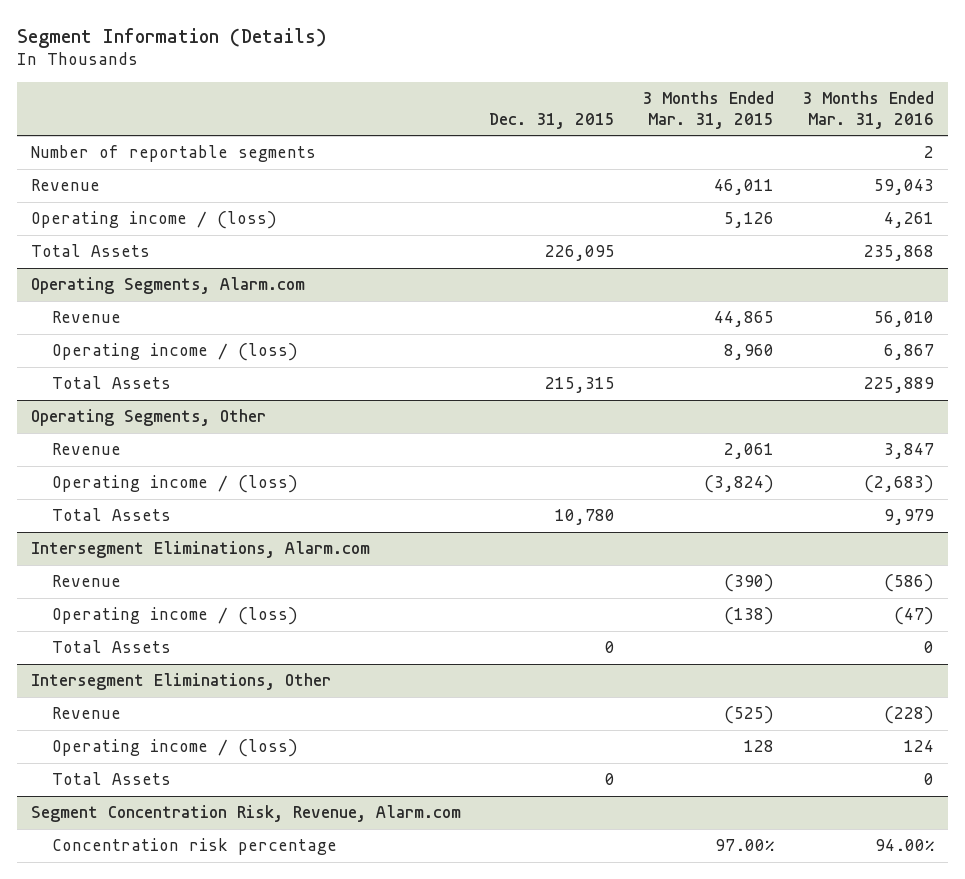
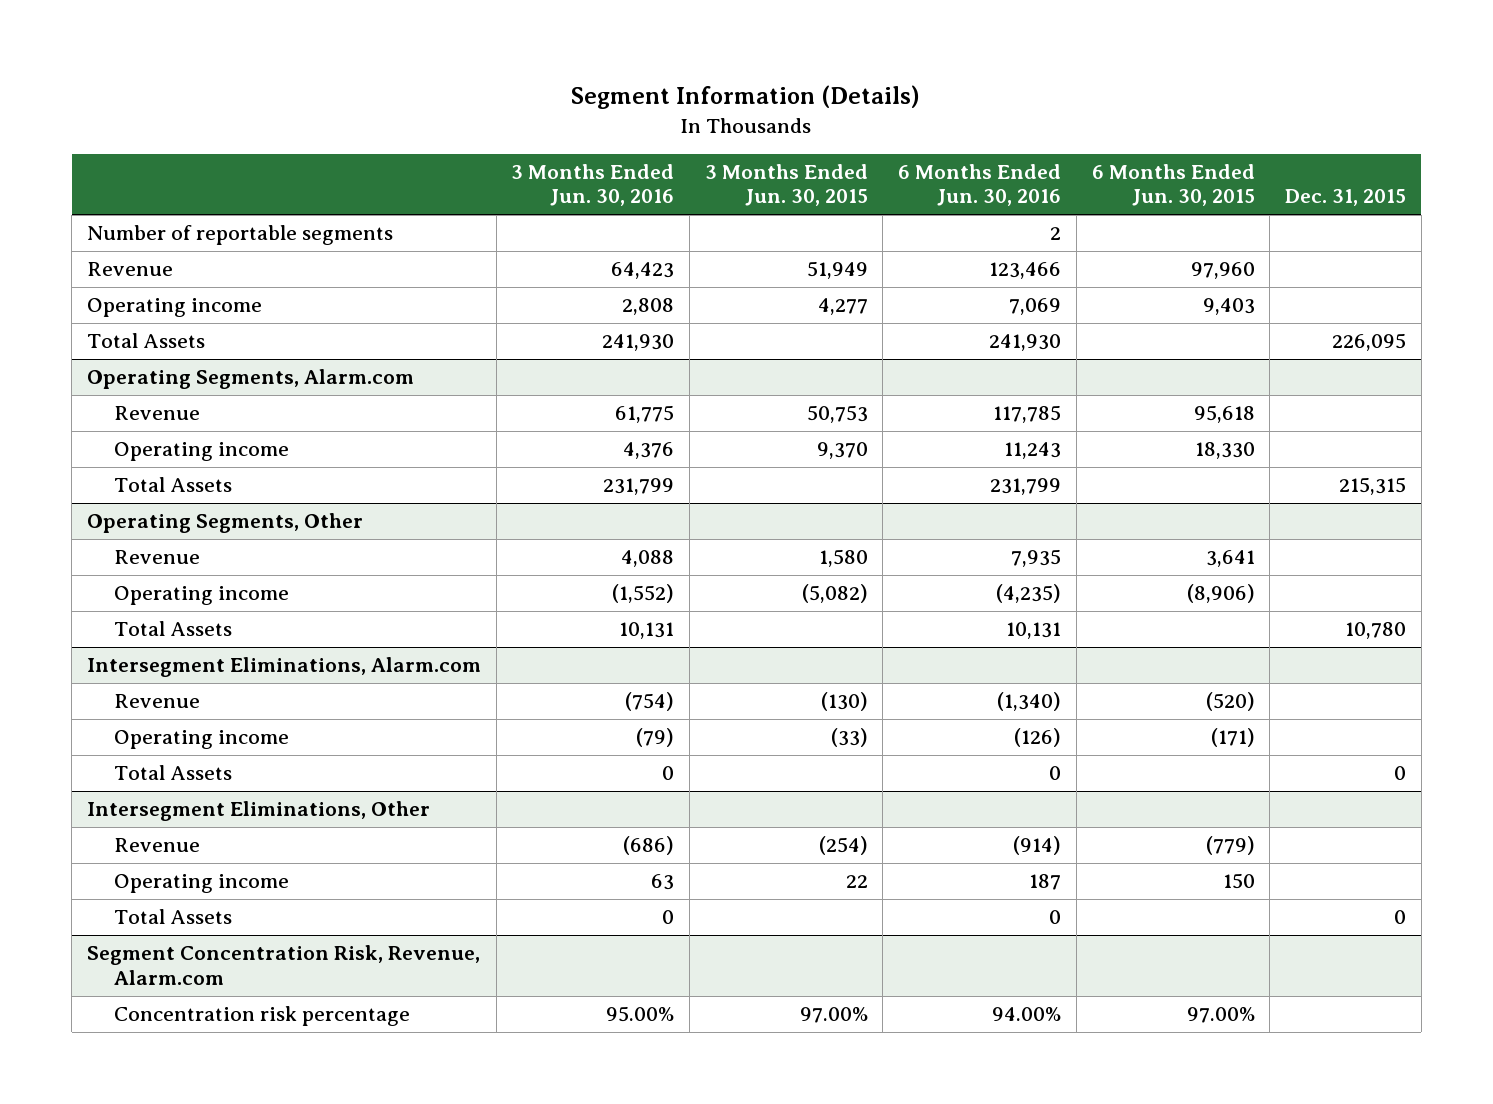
- | Dec. 31, 2015 | 3 Months Ended Mar. 31, 2015 | 3 Months Ended Mar. 31, 2016
+ | 3 Months Ended Jun. 30, 2016 | 3 Months Ended Jun. 30, 2015 | 6 Months Ended Jun. 30, 2016 | 6 Months Ended Jun. 30, 2015 | Dec. 31, 2015
- Operating income / (loss) | | 5,126 | 4,261
+ Operating income | 2,808 | 4,277 | 7,069 | 9,403 |
@ Operating Segments, Alarm.com
- Operating income / (loss) | | 8,960 | 6,867
+ Operating income | 4,376 | 9,370 | 11,243 | 18,330 |
@ Operating Segments, Other
- Operating income / (loss) | | (3,824) | (2,683)
+ Operating income | (1,552) | (5,082) | (4,235) | (8,906) |
@ Intersegment Eliminations, Alarm.com
- Operating income / (loss) | | (138) | (47)
+ Operating income | (79) | (33) | (126) | (171) |
@ Intersegment Eliminations, Other
- Operating income / (loss) | | 128 | 124
+ Operating income | 63 | 22 | 187 | 150 |

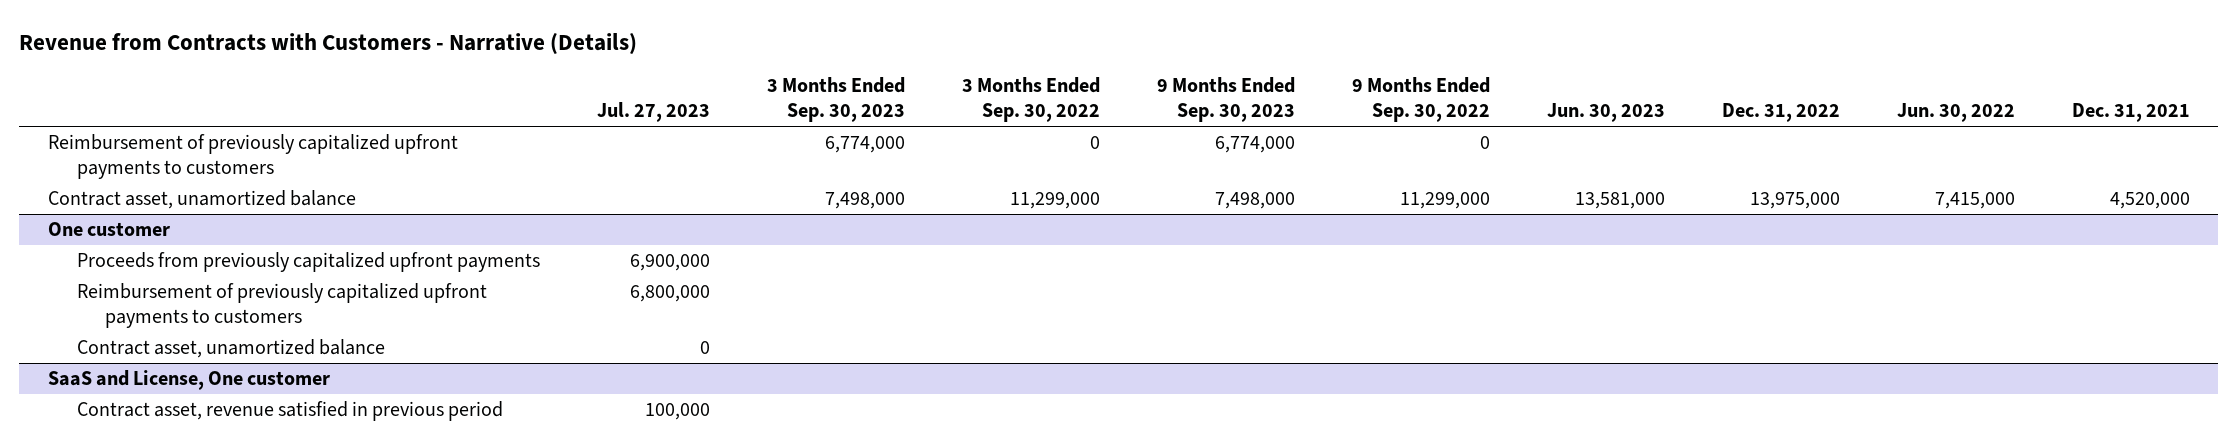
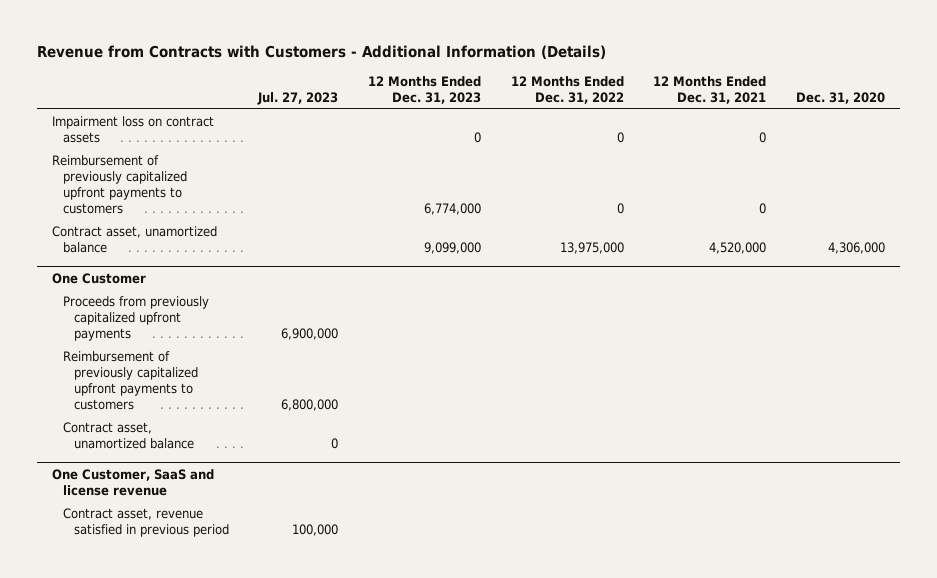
- Revenue from Contracts with Customers - Narrative (Details)
+ Revenue from Contracts with Customers - Additional Information (Details)
- | Jul. 27, 2023 | 3 Months Ended Sep. 30, 2023 | 3 Months Ended Sep. 30, 2022 | 9 Months Ended Sep. 30, 2023 | 9 Months Ended Sep. 30, 2022 | Jun. 30, 2023 | Dec. 31, 2022 | Jun. 30, 2022 | Dec. 31, 2021
+ | Jul. 27, 2023 | 12 Months Ended Dec. 31, 2023 | 12 Months Ended Dec. 31, 2022 | 12 Months Ended Dec. 31, 2021 | Dec. 31, 2020
+ Impairment loss on contract assets | | 0 | 0 | 0 |
- One customer
+ One Customer
- SaaS and License, One customer
+ One Customer, SaaS and license revenue

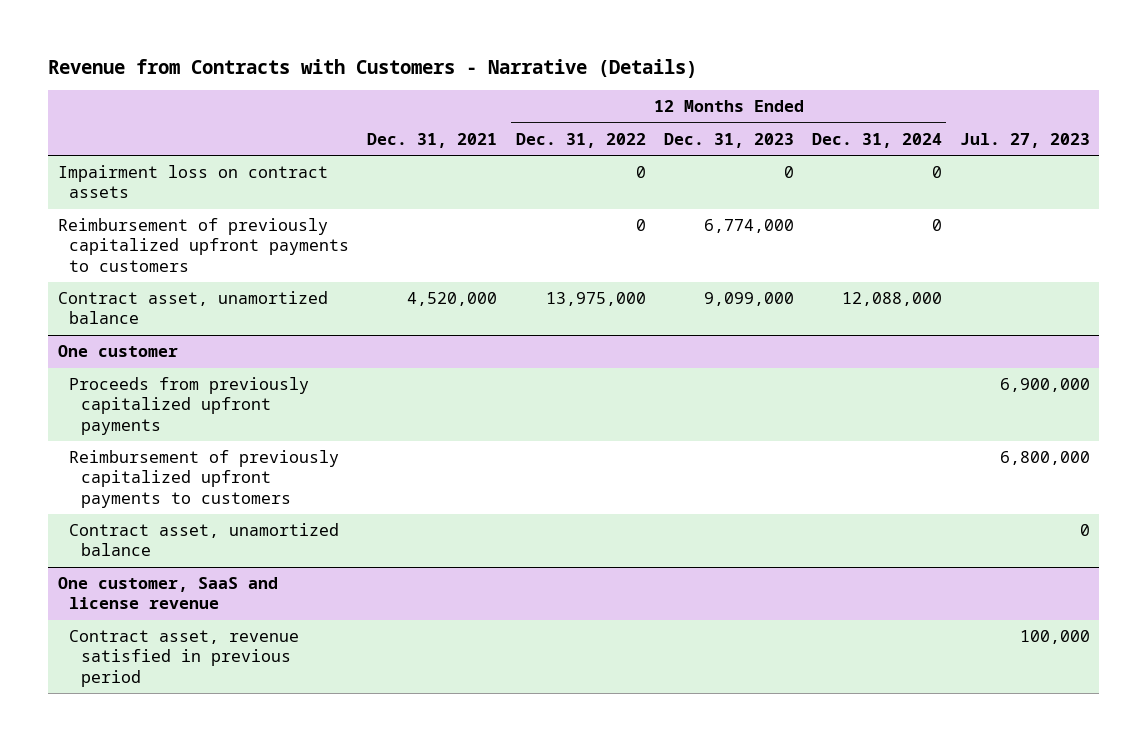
- Revenue from Contracts with Customers - Additional Information (Details)
+ Revenue from Contracts with Customers - Narrative (Details)
- | Jul. 27, 2023 | 12 Months Ended Dec. 31, 2023 | 12 Months Ended Dec. 31, 2022 | 12 Months Ended Dec. 31, 2021 | Dec. 31, 2020
+ | Dec. 31, 2021 | 12 Months Ended Dec. 31, 2022 | 12 Months Ended Dec. 31, 2023 | 12 Months Ended Dec. 31, 2024 | Jul. 27, 2023
- One Customer
+ One customer
- One Customer, SaaS and license revenue
+ One customer, SaaS and license revenue

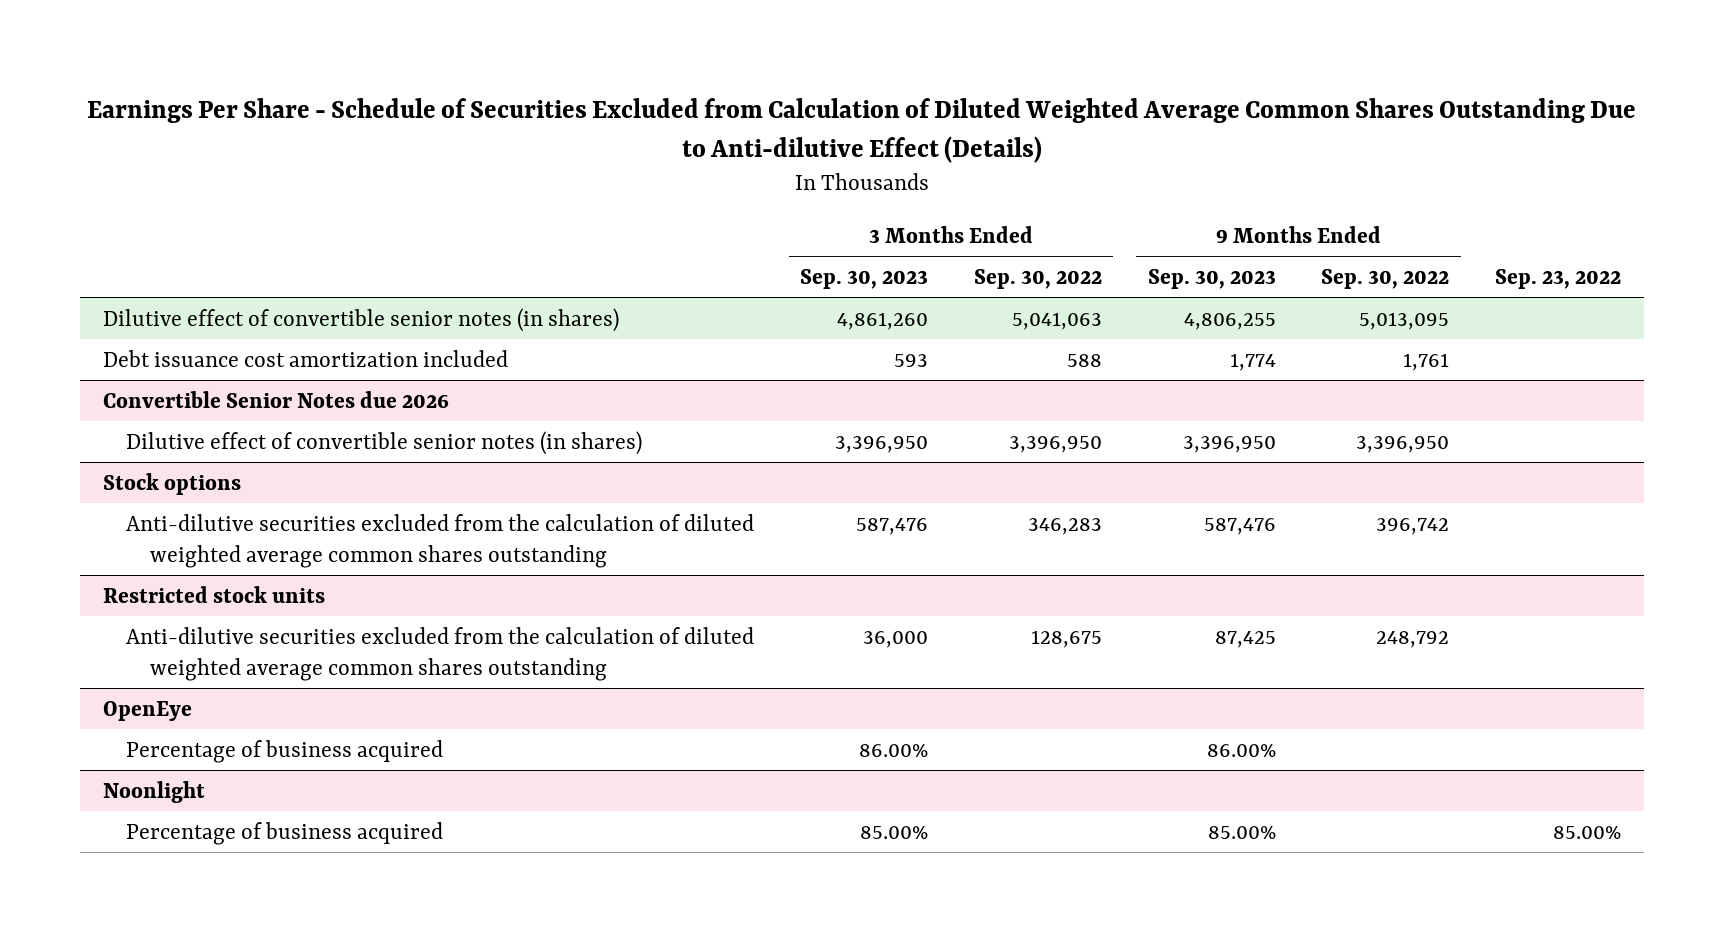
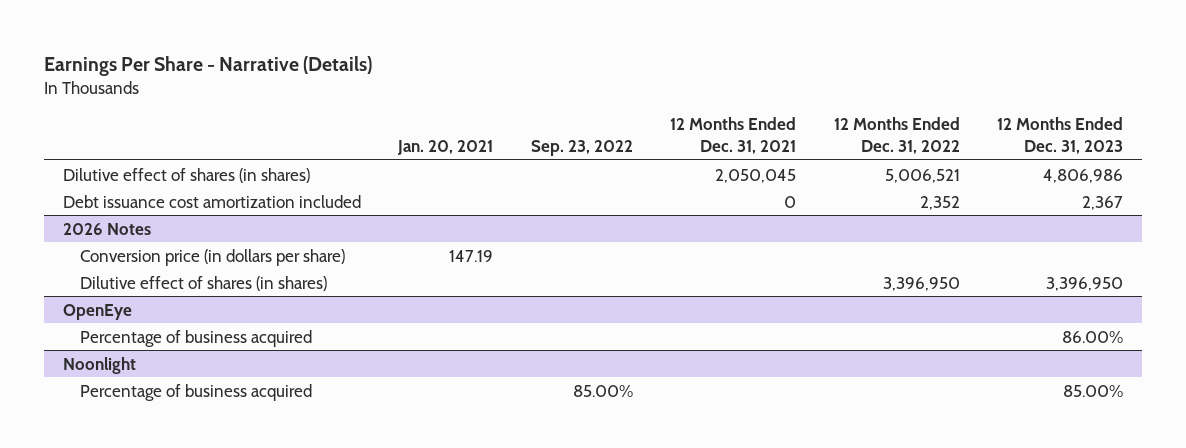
- Earnings Per Share - Schedule of Securities Excluded from Calculation of Diluted Weighted Average Common Shares Outstanding Due to Anti-dilutive Effect (Details)
+ Earnings Per Share - Narrative (Details)
- | 3 Months Ended Sep. 30, 2023 | 3 Months Ended Sep. 30, 2022 | 9 Months Ended Sep. 30, 2023 | 9 Months Ended Sep. 30, 2022 | Sep. 23, 2022
+ | Jan. 20, 2021 | Sep. 23, 2022 | 12 Months Ended Dec. 31, 2021 | 12 Months Ended Dec. 31, 2022 | 12 Months Ended Dec. 31, 2023
- Dilutive effect of convertible senior notes (in shares) | 4,861,260 | 5,041,063 | 4,806,255 | 5,013,095 |
+ Dilutive effect of shares (in shares) | | | 2,050,045 | 5,006,521 | 4,806,986
- Convertible Senior Notes due 2026
- Dilutive effect of convertible senior notes (in shares) | 3,396,950 | 3,396,950 | 3,396,950 | 3,396,950 |
- Stock options
- Anti-dilutive securities excluded from the calculation of diluted weighted average common shares outstanding | 587,476 | 346,283 | 587,476 | 396,742 |
- Restricted stock units
- Anti-dilutive securities excluded from the calculation of diluted weighted average common shares outstanding | 36,000 | 128,675 | 87,425 | 248,792 |
+ 2026 Notes
+ Conversion price (in dollars per share) | 147.19 | | | |
+ Dilutive effect of shares (in shares) | | | | 3,396,950 | 3,396,950

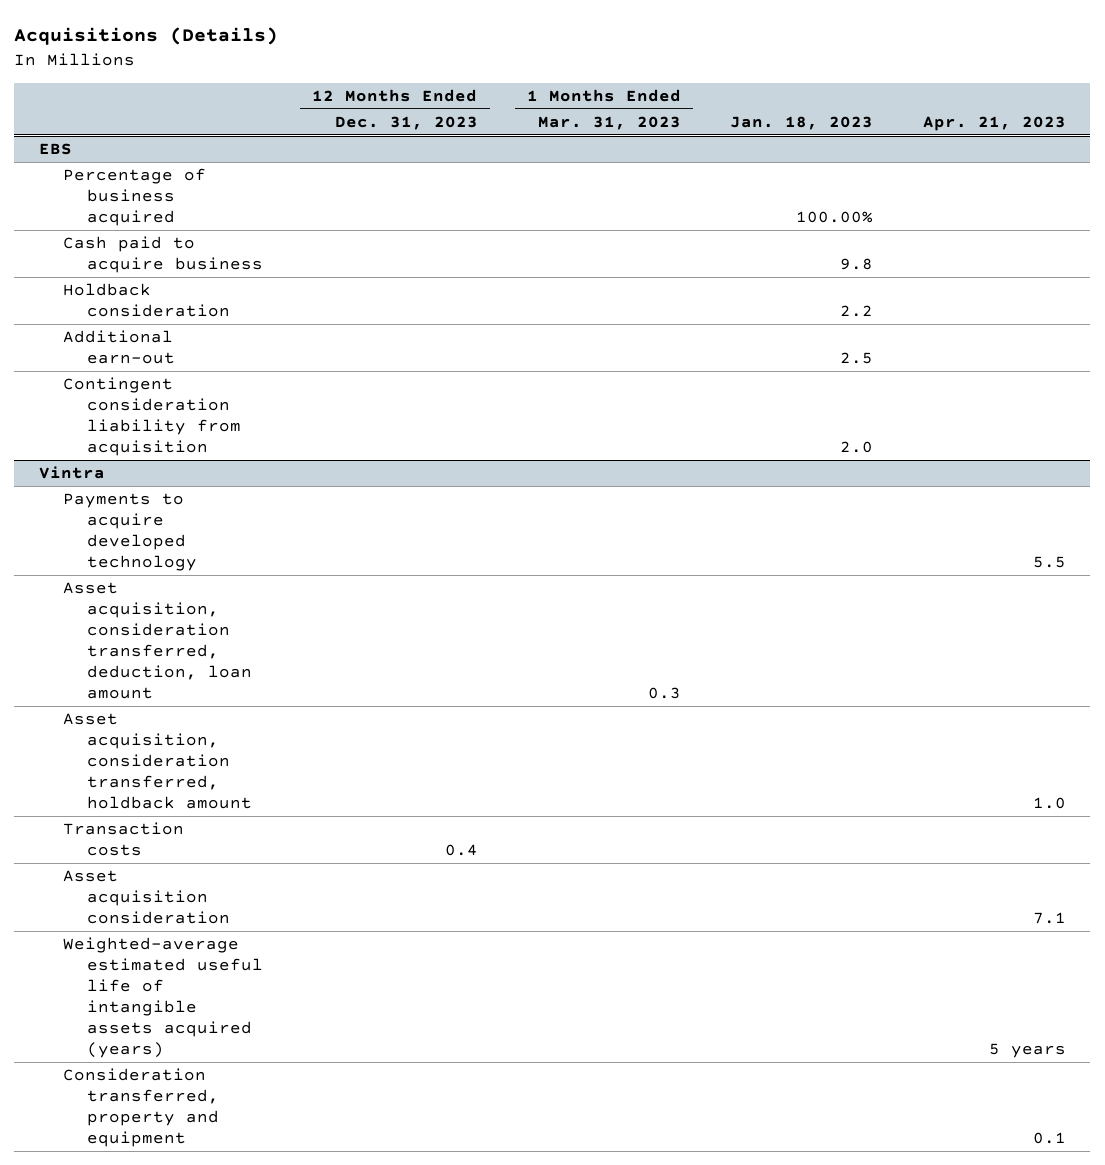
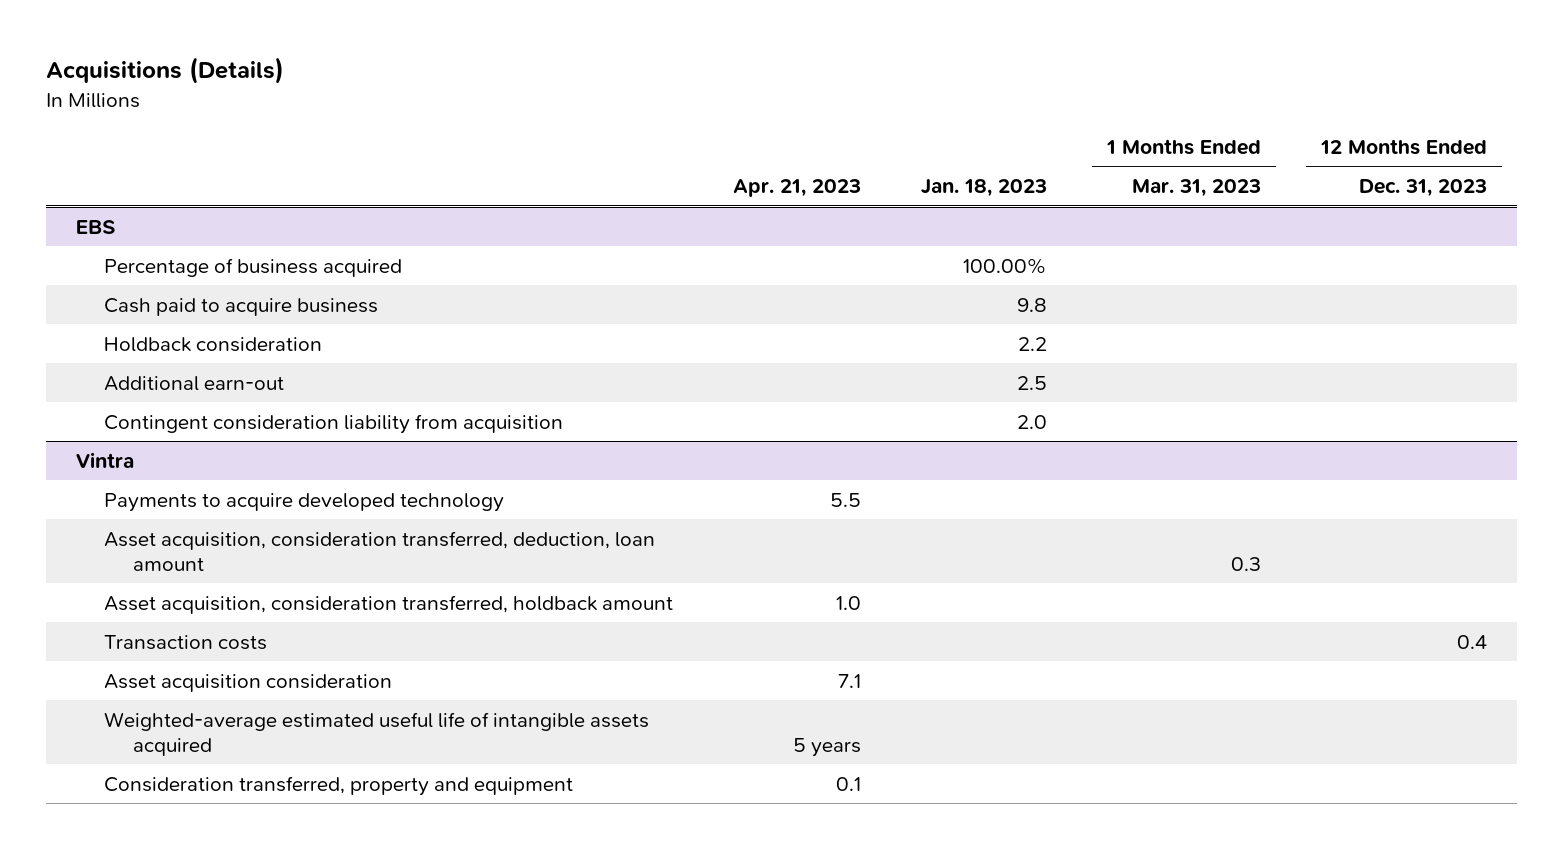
- | 12 Months Ended Dec. 31, 2023 | 1 Months Ended Mar. 31, 2023 | Jan. 18, 2023 | Apr. 21, 2023
+ | Apr. 21, 2023 | Jan. 18, 2023 | 1 Months Ended Mar. 31, 2023 | 12 Months Ended Dec. 31, 2023
@ Vintra
- Weighted-average estimated useful life of intangible assets acquired (years) | | | | 5 years
+ Weighted-average estimated useful life of intangible assets acquired | 5 years | | |

